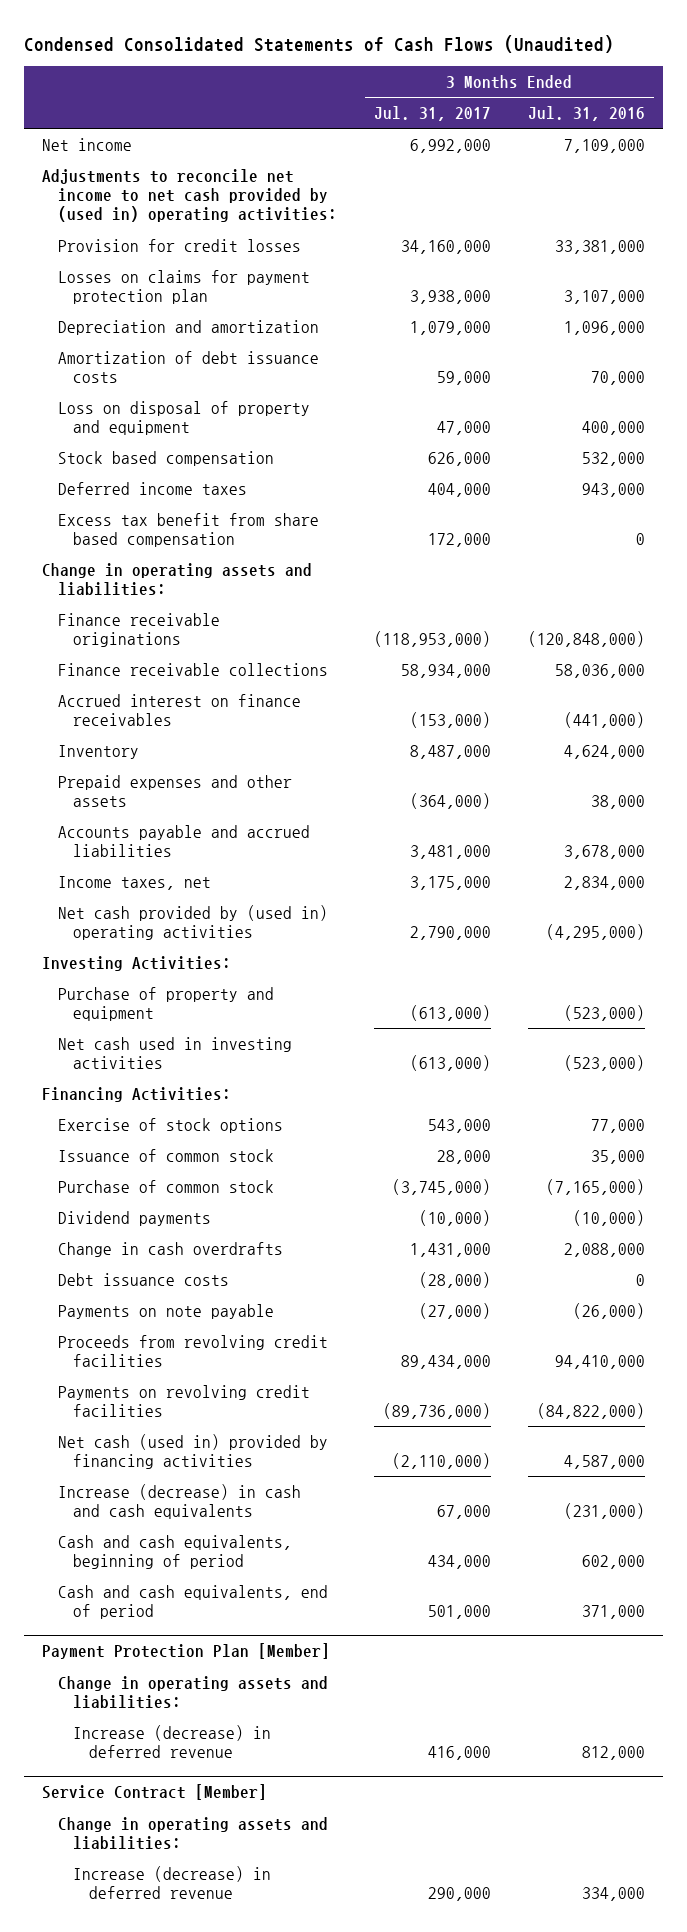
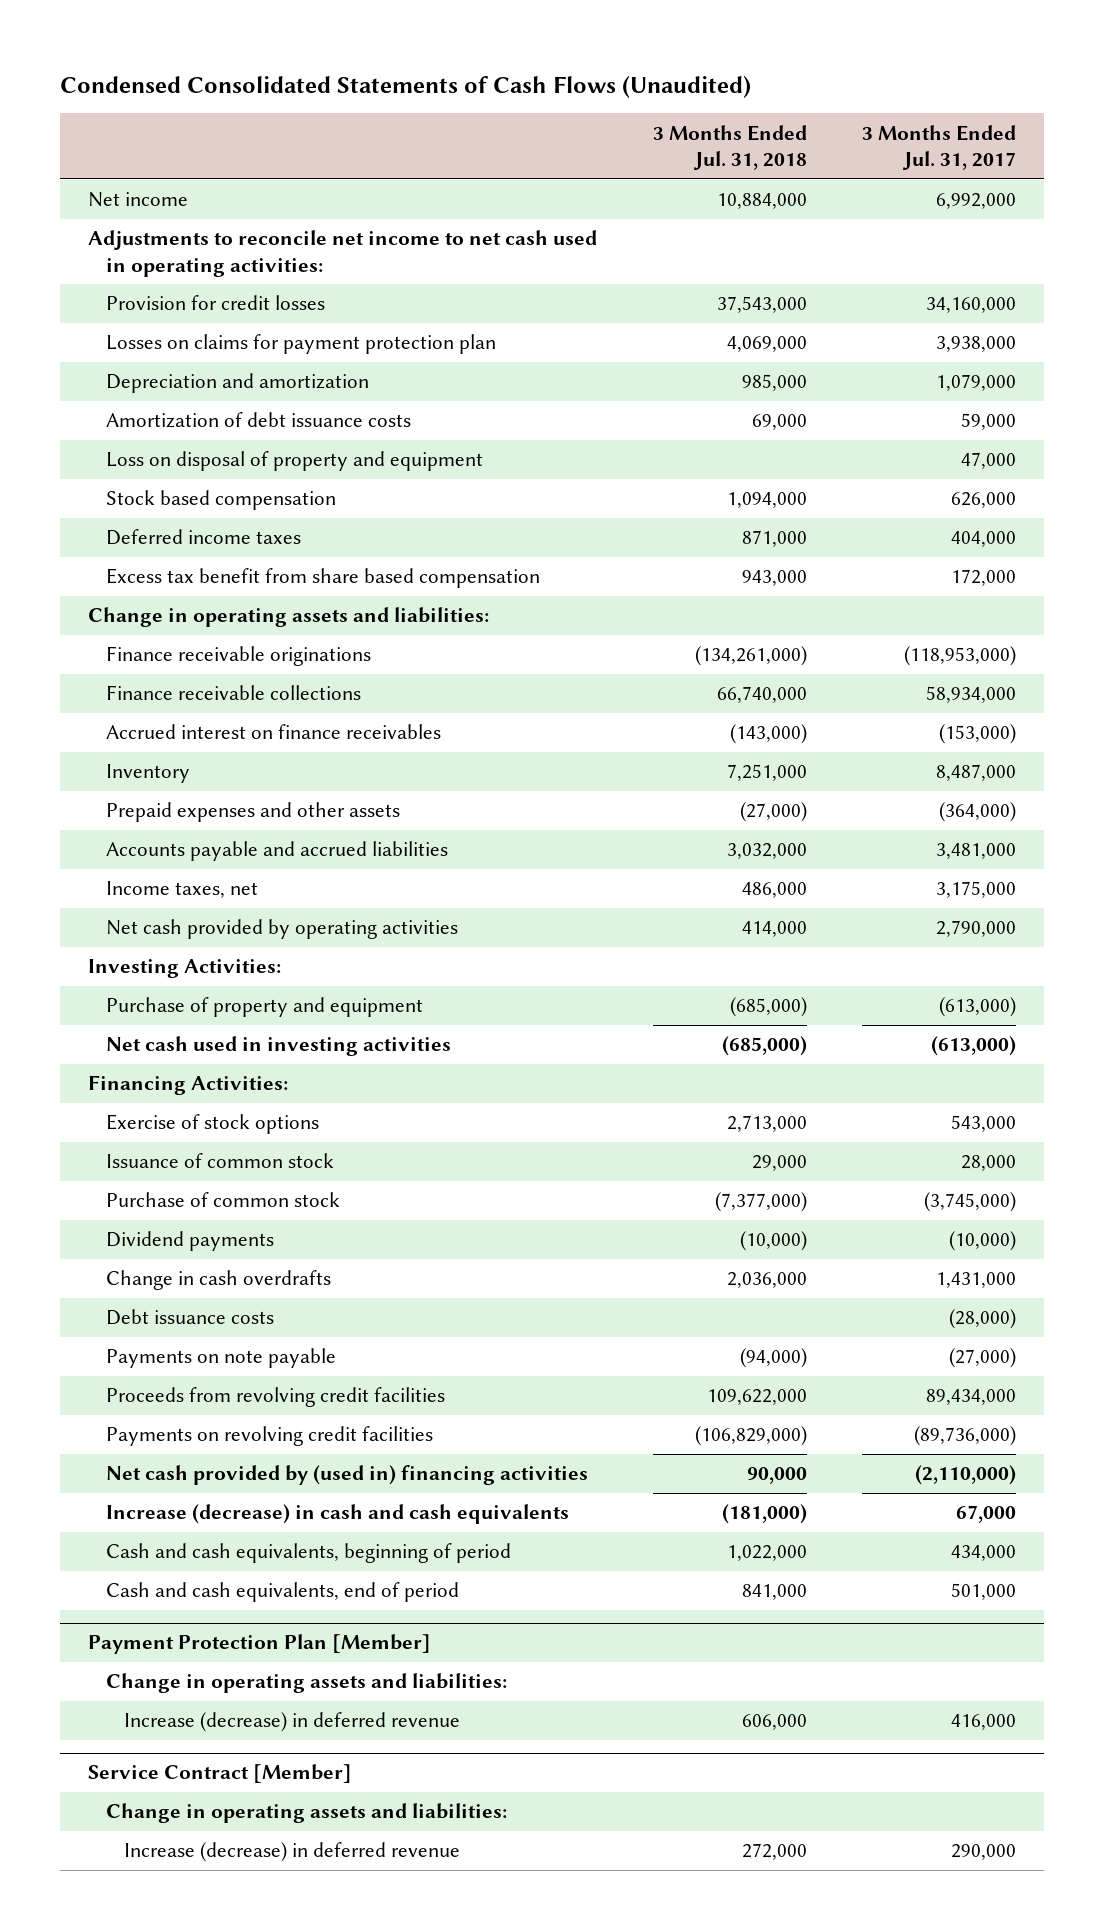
- | 3 Months Ended Jul. 31, 2017 | 3 Months Ended Jul. 31, 2016
+ | 3 Months Ended Jul. 31, 2018 | 3 Months Ended Jul. 31, 2017
- Adjustments to reconcile net income to net cash provided by (used in) operating activities:
+ Adjustments to reconcile net income to net cash used in operating activities:
- Net cash provided by (used in) operating activities | 2,790,000 | (4,295,000)
+ Net cash provided by operating activities | 414,000 | 2,790,000
- Net cash (used in) provided by financing activities | (2,110,000) | 4,587,000
+ Net cash provided by (used in) financing activities | 90,000 | (2,110,000)

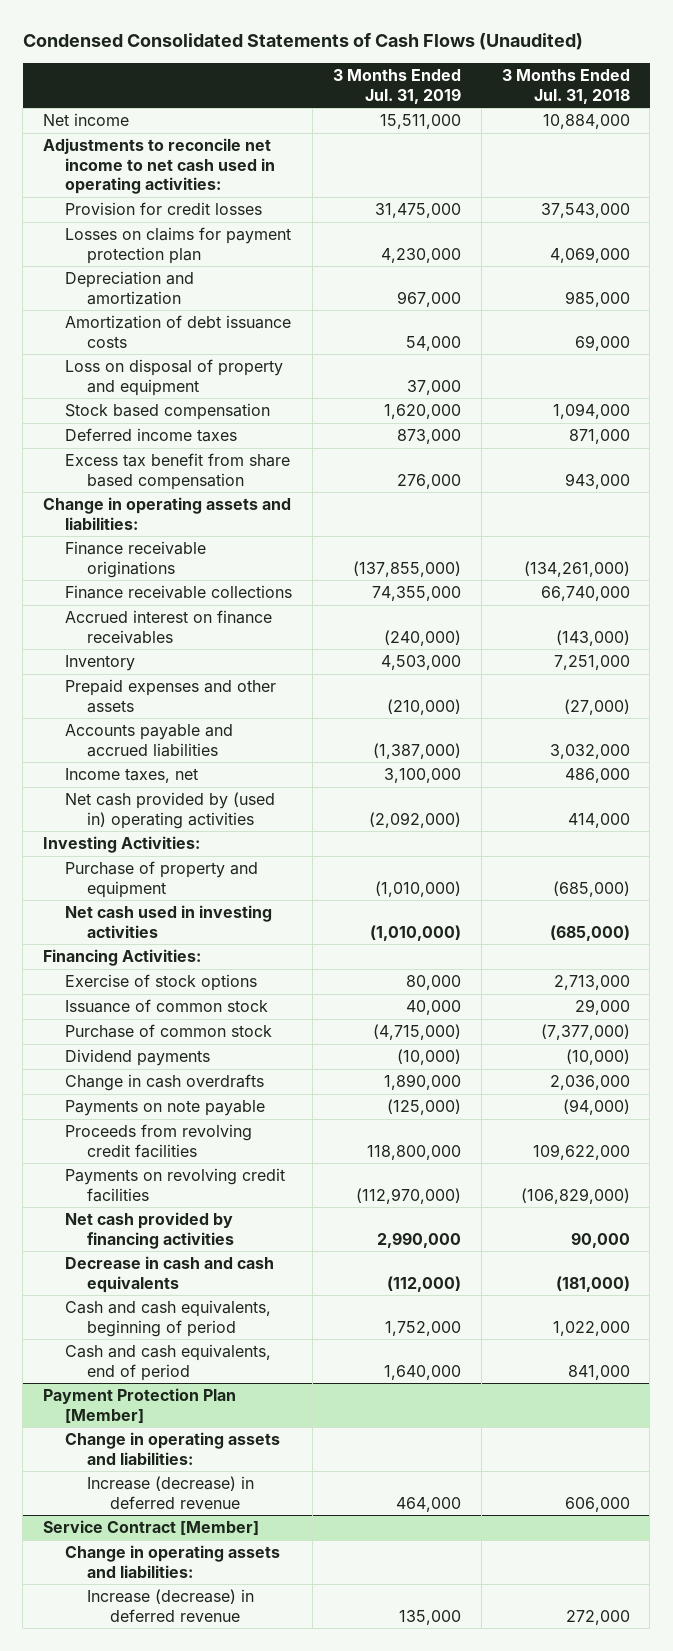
- | 3 Months Ended Jul. 31, 2018 | 3 Months Ended Jul. 31, 2017
+ | 3 Months Ended Jul. 31, 2019 | 3 Months Ended Jul. 31, 2018
- Net cash provided by operating activities | 414,000 | 2,790,000
+ Net cash provided by (used in) operating activities | (2,092,000) | 414,000
- Debt issuance costs | | (28,000)
- Net cash provided by (used in) financing activities | 90,000 | (2,110,000)
- Increase (decrease) in cash and cash equivalents | (181,000) | 67,000
+ Net cash provided by financing activities | 2,990,000 | 90,000
+ Decrease in cash and cash equivalents | (112,000) | (181,000)

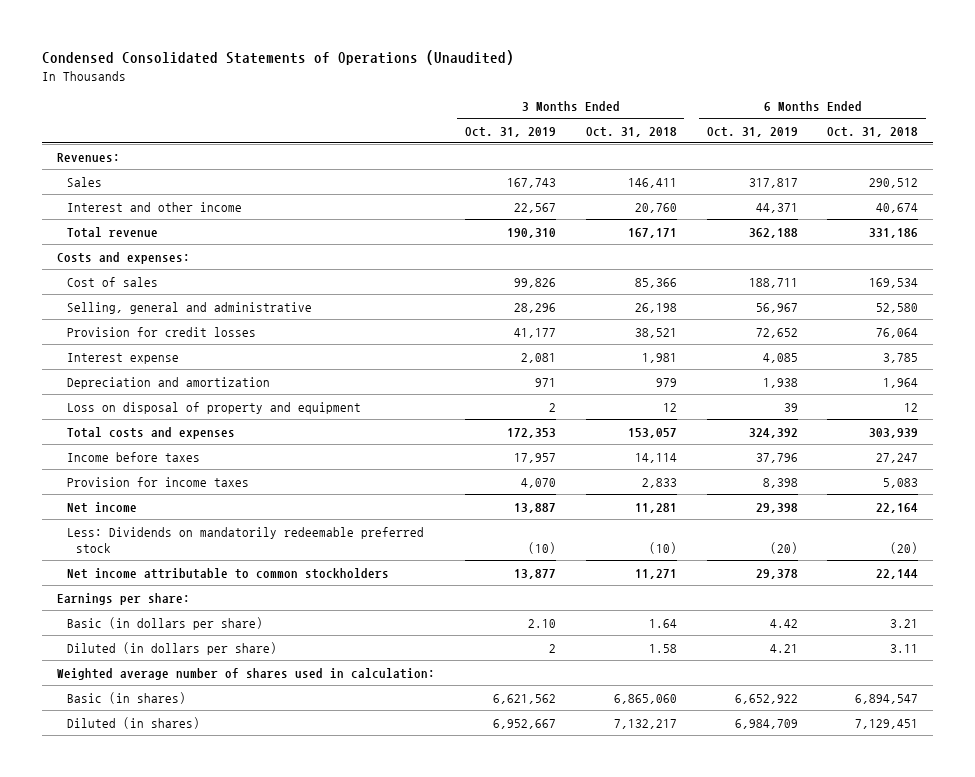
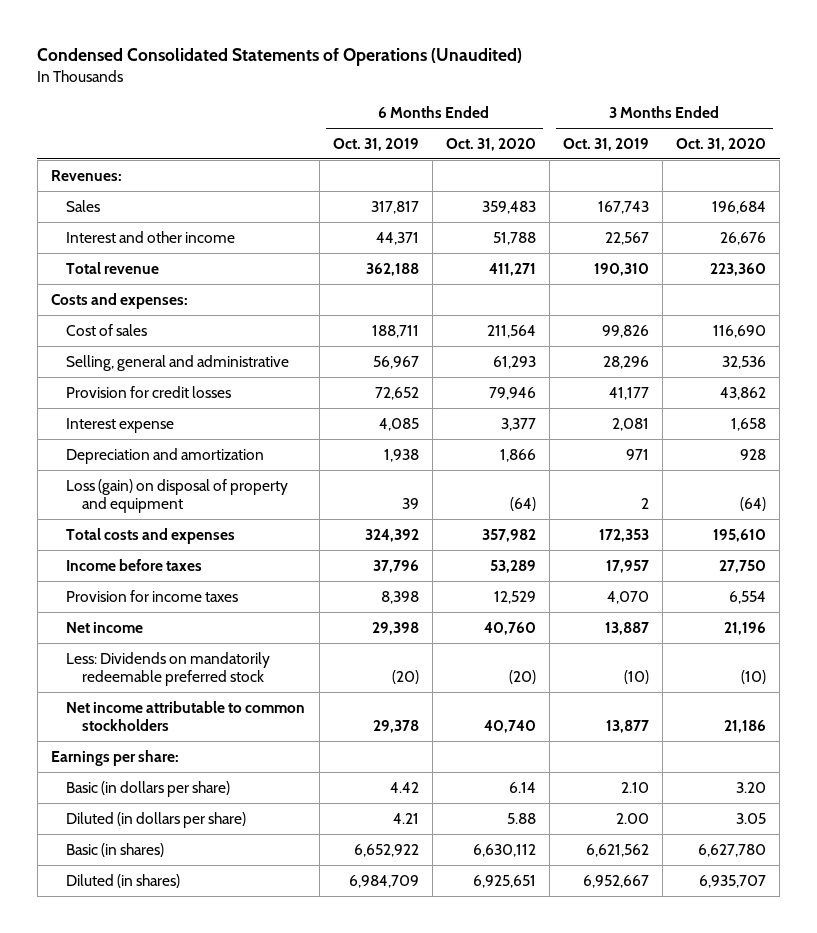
- | 3 Months Ended Oct. 31, 2019 | 3 Months Ended Oct. 31, 2018 | 6 Months Ended Oct. 31, 2019 | 6 Months Ended Oct. 31, 2018
+ | 6 Months Ended Oct. 31, 2019 | 6 Months Ended Oct. 31, 2020 | 3 Months Ended Oct. 31, 2019 | 3 Months Ended Oct. 31, 2020
- Loss on disposal of property and equipment | 2 | 12 | 39 | 12
+ Loss (gain) on disposal of property and equipment | 39 | (64) | 2 | (64)
- Diluted (in dollars per share) | 2 | 1.58 | 4.21 | 3.11
- Weighted average number of shares used in calculation:
+ Diluted (in dollars per share) | 4.21 | 5.88 | 2.00 | 3.05

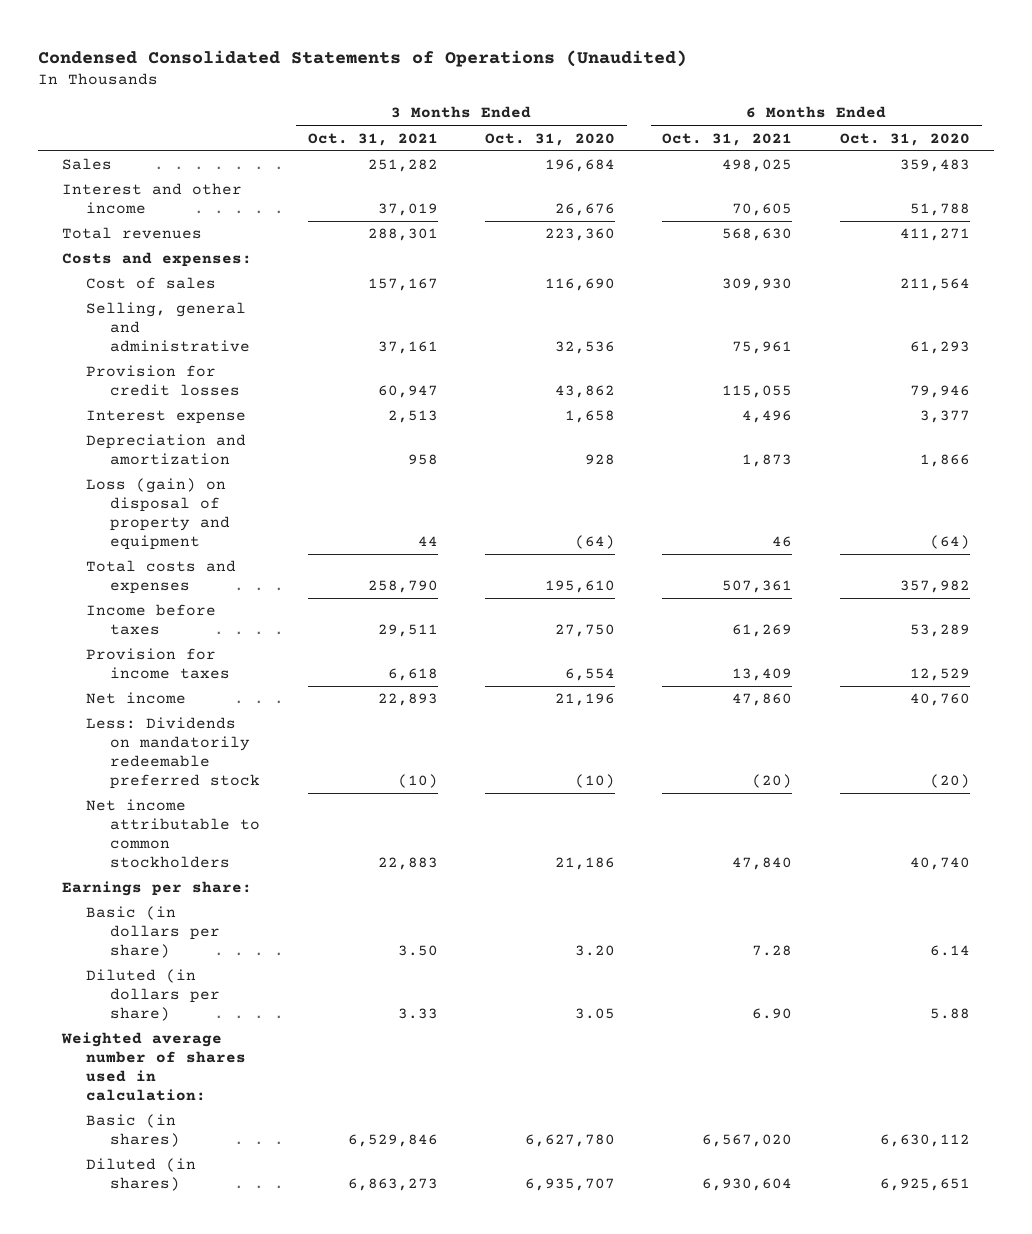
- | 6 Months Ended Oct. 31, 2019 | 6 Months Ended Oct. 31, 2020 | 3 Months Ended Oct. 31, 2019 | 3 Months Ended Oct. 31, 2020
+ | 3 Months Ended Oct. 31, 2021 | 3 Months Ended Oct. 31, 2020 | 6 Months Ended Oct. 31, 2021 | 6 Months Ended Oct. 31, 2020
- Revenues:
- Total revenue | 362,188 | 411,271 | 190,310 | 223,360
+ Total revenues | 288,301 | 223,360 | 568,630 | 411,271
+ Weighted average number of shares used in calculation:

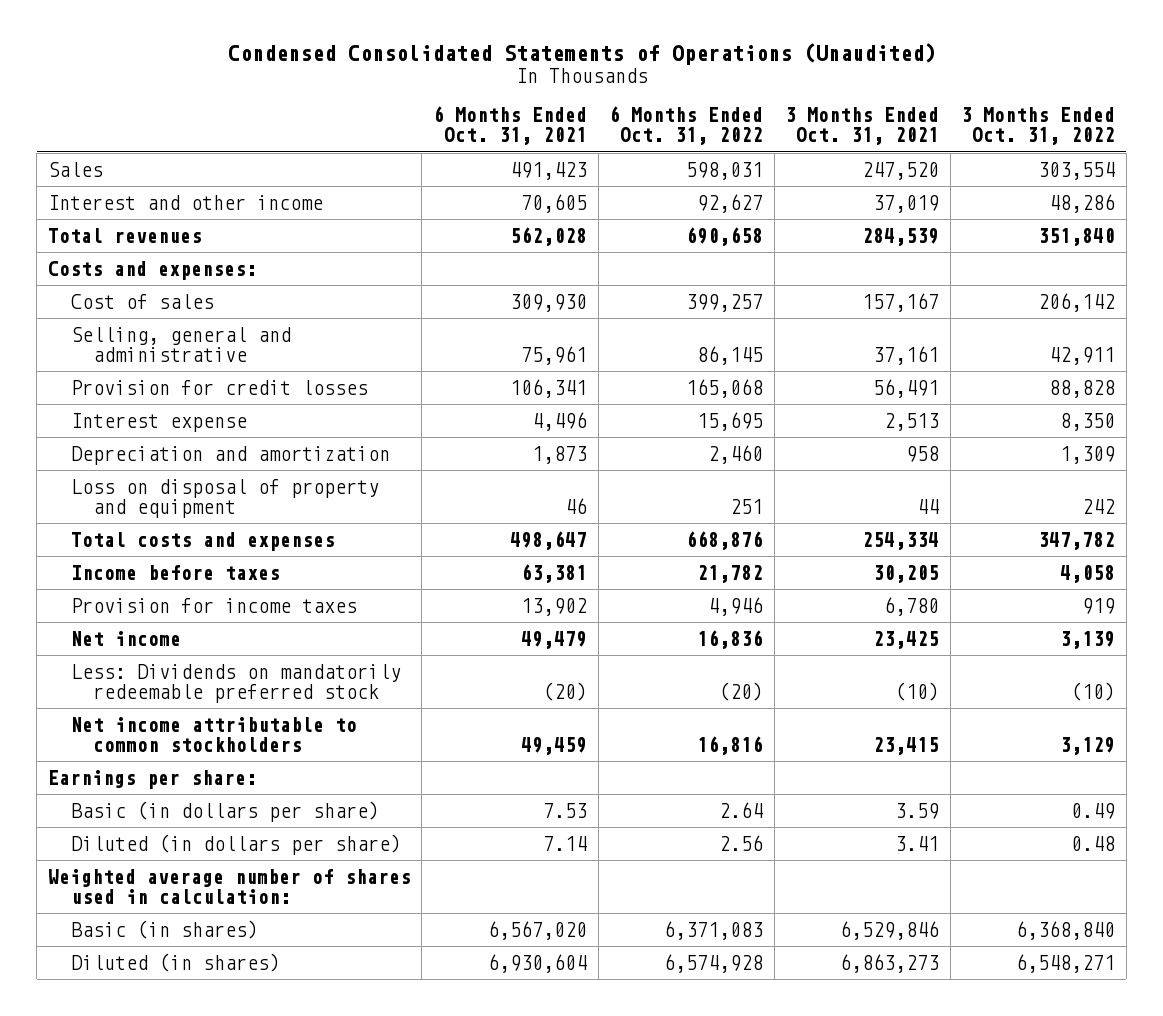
- | 3 Months Ended Oct. 31, 2021 | 3 Months Ended Oct. 31, 2020 | 6 Months Ended Oct. 31, 2021 | 6 Months Ended Oct. 31, 2020
+ | 6 Months Ended Oct. 31, 2021 | 6 Months Ended Oct. 31, 2022 | 3 Months Ended Oct. 31, 2021 | 3 Months Ended Oct. 31, 2022
- Sales | 251,282 | 196,684 | 498,025 | 359,483
+ Sales | 491,423 | 598,031 | 247,520 | 303,554
- Total revenues | 288,301 | 223,360 | 568,630 | 411,271
+ Total revenues | 562,028 | 690,658 | 284,539 | 351,840
- Provision for credit losses | 60,947 | 43,862 | 115,055 | 79,946
+ Provision for credit losses | 106,341 | 165,068 | 56,491 | 88,828
- Loss (gain) on disposal of property and equipment | 44 | (64) | 46 | (64)
- Total costs and expenses | 258,790 | 195,610 | 507,361 | 357,982
- Income before taxes | 29,511 | 27,750 | 61,269 | 53,289
- Provision for income taxes | 6,618 | 6,554 | 13,409 | 12,529
- Net income | 22,893 | 21,196 | 47,860 | 40,760
+ Loss on disposal of property and equipment | 46 | 251 | 44 | 242
+ Total costs and expenses | 498,647 | 668,876 | 254,334 | 347,782
+ Income before taxes | 63,381 | 21,782 | 30,205 | 4,058
+ Provision for income taxes | 13,902 | 4,946 | 6,780 | 919
+ Net income | 49,479 | 16,836 | 23,425 | 3,139
- Net income attributable to common stockholders | 22,883 | 21,186 | 47,840 | 40,740
+ Net income attributable to common stockholders | 49,459 | 16,816 | 23,415 | 3,129
- Basic (in dollars per share) | 3.50 | 3.20 | 7.28 | 6.14
- Diluted (in dollars per share) | 3.33 | 3.05 | 6.90 | 5.88
+ Basic (in dollars per share) | 7.53 | 2.64 | 3.59 | 0.49
+ Diluted (in dollars per share) | 7.14 | 2.56 | 3.41 | 0.48

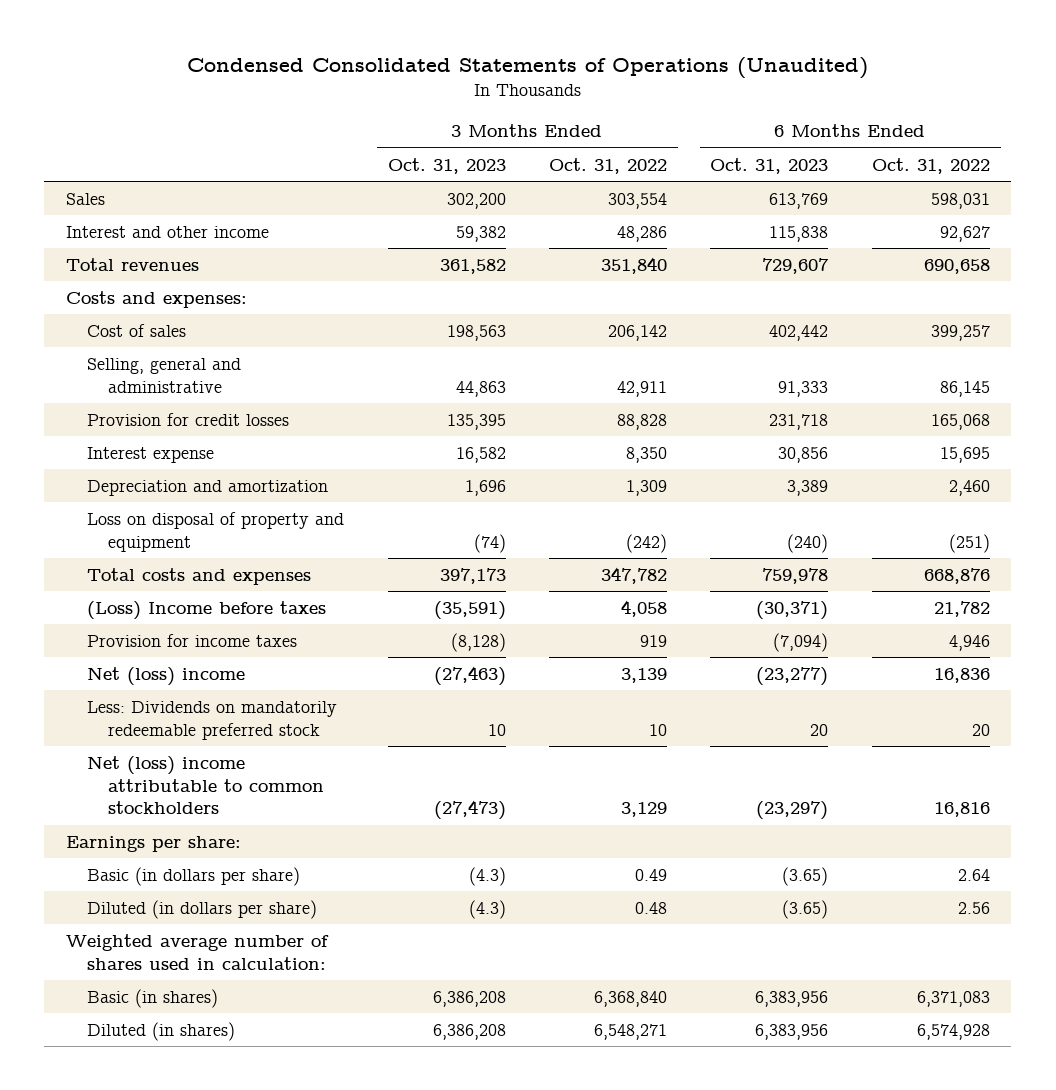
- | 6 Months Ended Oct. 31, 2021 | 6 Months Ended Oct. 31, 2022 | 3 Months Ended Oct. 31, 2021 | 3 Months Ended Oct. 31, 2022
+ | 3 Months Ended Oct. 31, 2023 | 3 Months Ended Oct. 31, 2022 | 6 Months Ended Oct. 31, 2023 | 6 Months Ended Oct. 31, 2022
- Loss on disposal of property and equipment | 46 | 251 | 44 | 242
+ Loss on disposal of property and equipment | (74) | (242) | (240) | (251)
- Income before taxes | 63,381 | 21,782 | 30,205 | 4,058
+ (Loss) Income before taxes | (35,591) | 4,058 | (30,371) | 21,782
- Net income | 49,479 | 16,836 | 23,425 | 3,139
- Less: Dividends on mandatorily redeemable preferred stock | (20) | (20) | (10) | (10)
- Net income attributable to common stockholders | 49,459 | 16,816 | 23,415 | 3,129
+ Net (loss) income | (27,463) | 3,139 | (23,277) | 16,836
+ Less: Dividends on mandatorily redeemable preferred stock | 10 | 10 | 20 | 20
+ Net (loss) income attributable to common stockholders | (27,473) | 3,129 | (23,297) | 16,816

